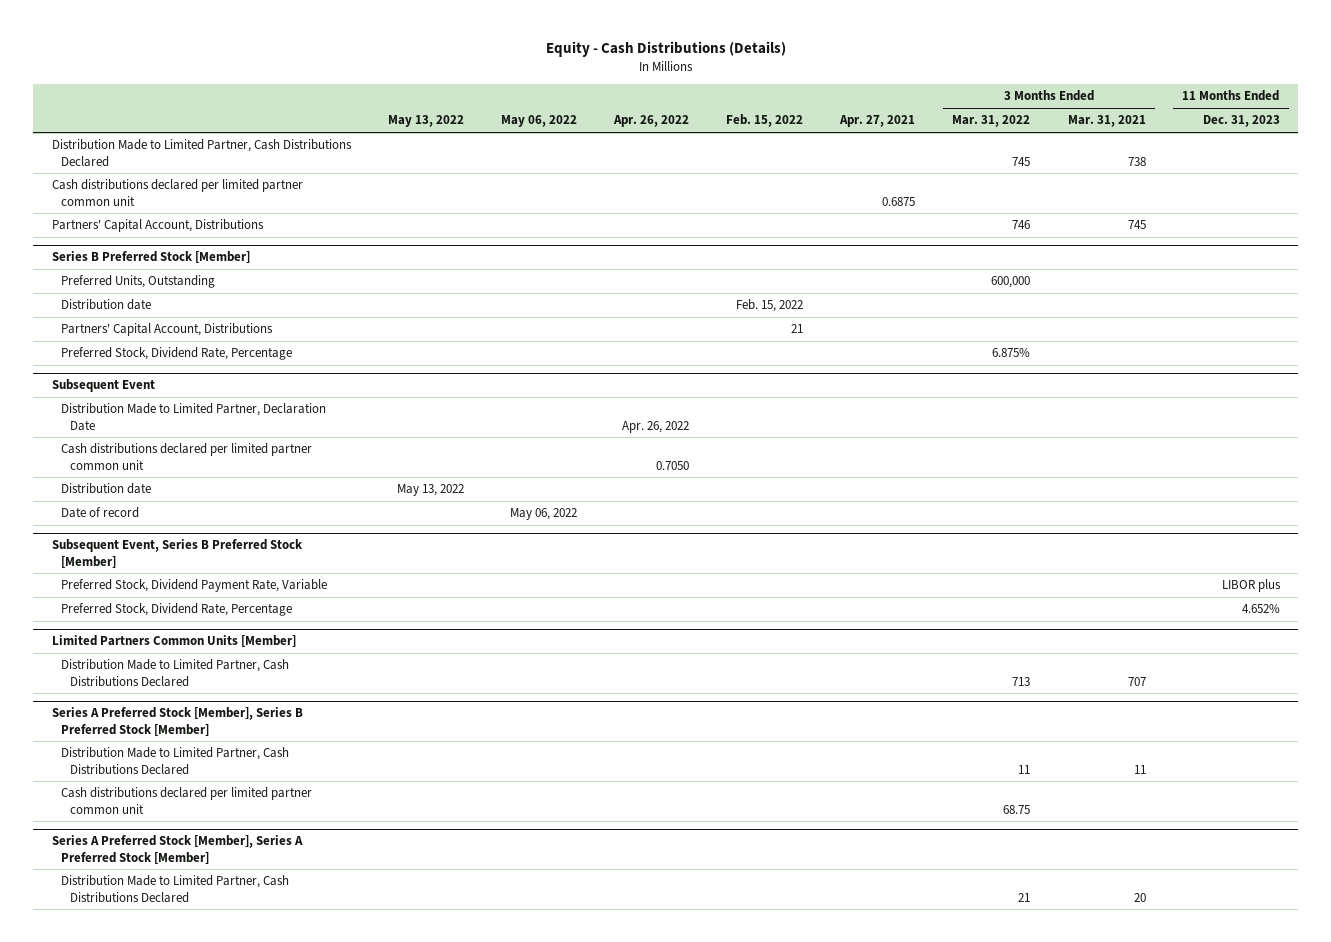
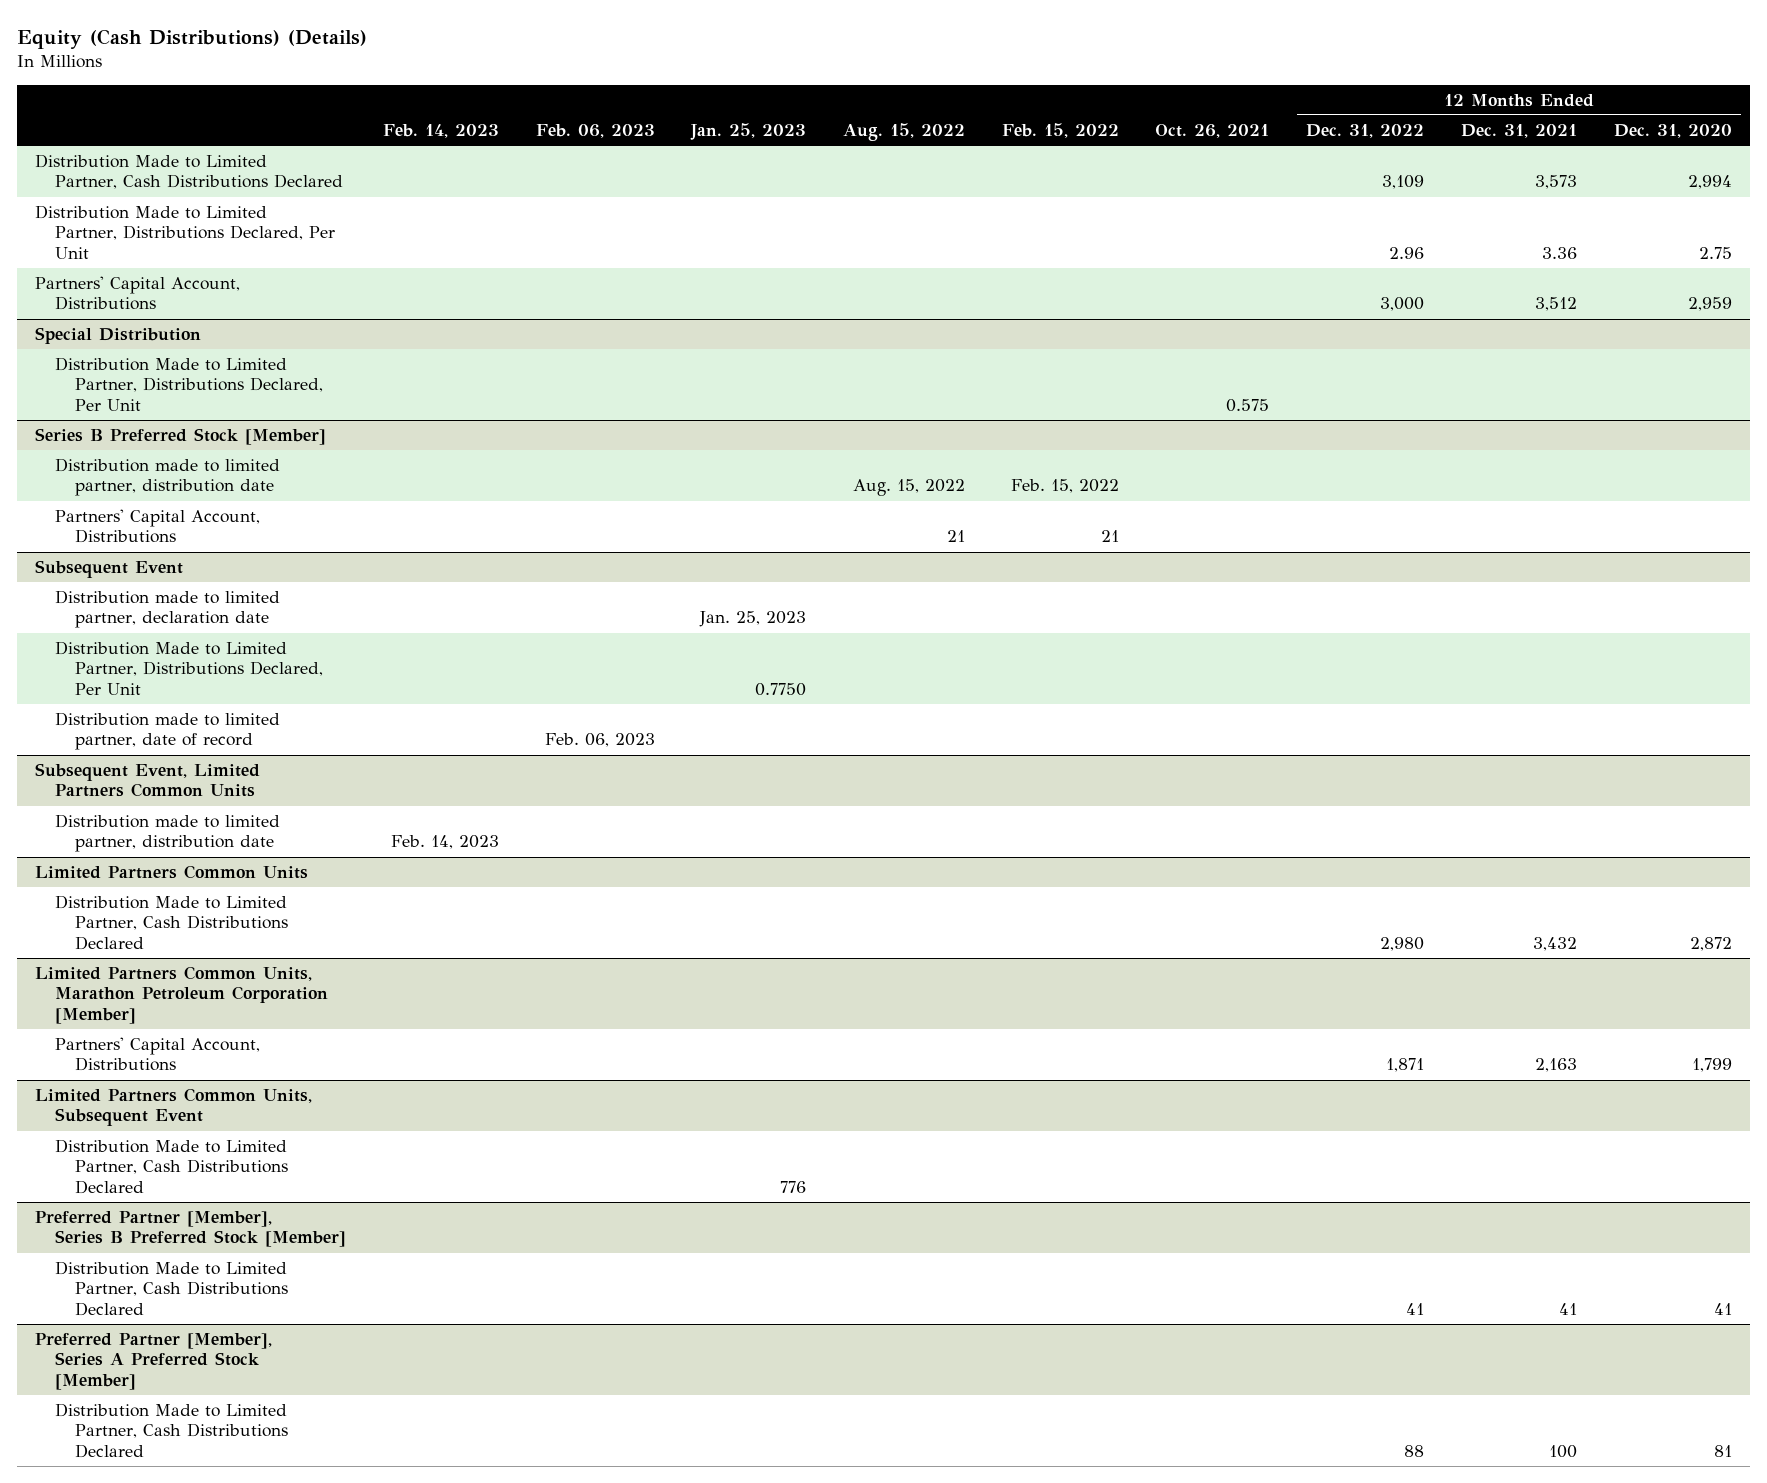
- Equity - Cash Distributions (Details)
+ Equity (Cash Distributions) (Details)
- | May 13, 2022 | May 06, 2022 | Apr. 26, 2022 | Feb. 15, 2022 | Apr. 27, 2021 | 3 Months Ended Mar. 31, 2022 | 3 Months Ended Mar. 31, 2021 | 11 Months Ended Dec. 31, 2023
+ | Feb. 14, 2023 | Feb. 06, 2023 | Jan. 25, 2023 | Aug. 15, 2022 | Feb. 15, 2022 | Oct. 26, 2021 | 12 Months Ended Dec. 31, 2022 | 12 Months Ended Dec. 31, 2021 | 12 Months Ended Dec. 31, 2020
- Cash distributions declared per limited partner common unit | | | | | 0.6875 | | |
+ Distribution Made to Limited Partner, Distributions Declared, Per Unit | | | | | | | 2.96 | 3.36 | 2.75
+ Special Distribution
+ Distribution Made to Limited Partner, Distributions Declared, Per Unit | | | | | | 0.575 | | |
@ Series B Preferred Stock [Member]
- Preferred Units, Outstanding | | | | | | 600,000 | |
- Distribution date | | | | Feb. 15, 2022 | | | |
+ Distribution made to limited partner, distribution date | | | | Aug. 15, 2022 | Feb. 15, 2022 | | | |
- Preferred Stock, Dividend Rate, Percentage | | | | | | 6.875% | |
@ Subsequent Event
- Distribution Made to Limited Partner, Declaration Date | | | Apr. 26, 2022 | | | | |
- Cash distributions declared per limited partner common unit | | | 0.7050 | | | | |
- Distribution date | May 13, 2022 | | | | | | |
- Date of record | | May 06, 2022 | | | | | |
- Subsequent Event, Series B Preferred Stock [Member]
- Preferred Stock, Dividend Payment Rate, Variable | | | | | | | | LIBOR plus
- Preferred Stock, Dividend Rate, Percentage | | | | | | | | 4.652%
- Limited Partners Common Units [Member]
@ Subsequent Event
+ Distribution made to limited partner, declaration date | | | Jan. 25, 2023 | | | | | |
+ Distribution Made to Limited Partner, Distributions Declared, Per Unit | | | 0.7750 | | | | | |
+ Distribution made to limited partner, date of record | | Feb. 06, 2023 | | | | | | |
+ Subsequent Event, Limited Partners Common Units
+ Distribution made to limited partner, distribution date | Feb. 14, 2023 | | | | | | | |
+ Limited Partners Common Units
- Series A Preferred Stock [Member], Series B Preferred Stock [Member]
+ Limited Partners Common Units, Marathon Petroleum Corporation [Member]
+ Partners' Capital Account, Distributions | | | | | | | 1,871 | 2,163 | 1,799
+ Limited Partners Common Units, Subsequent Event
+ Distribution Made to Limited Partner, Cash Distributions Declared | | | 776 | | | | | |
+ Preferred Partner [Member], Series B Preferred Stock [Member]
- Cash distributions declared per limited partner common unit | | | | | | 68.75 | |
- Series A Preferred Stock [Member], Series A Preferred Stock [Member]
+ Preferred Partner [Member], Series A Preferred Stock [Member]

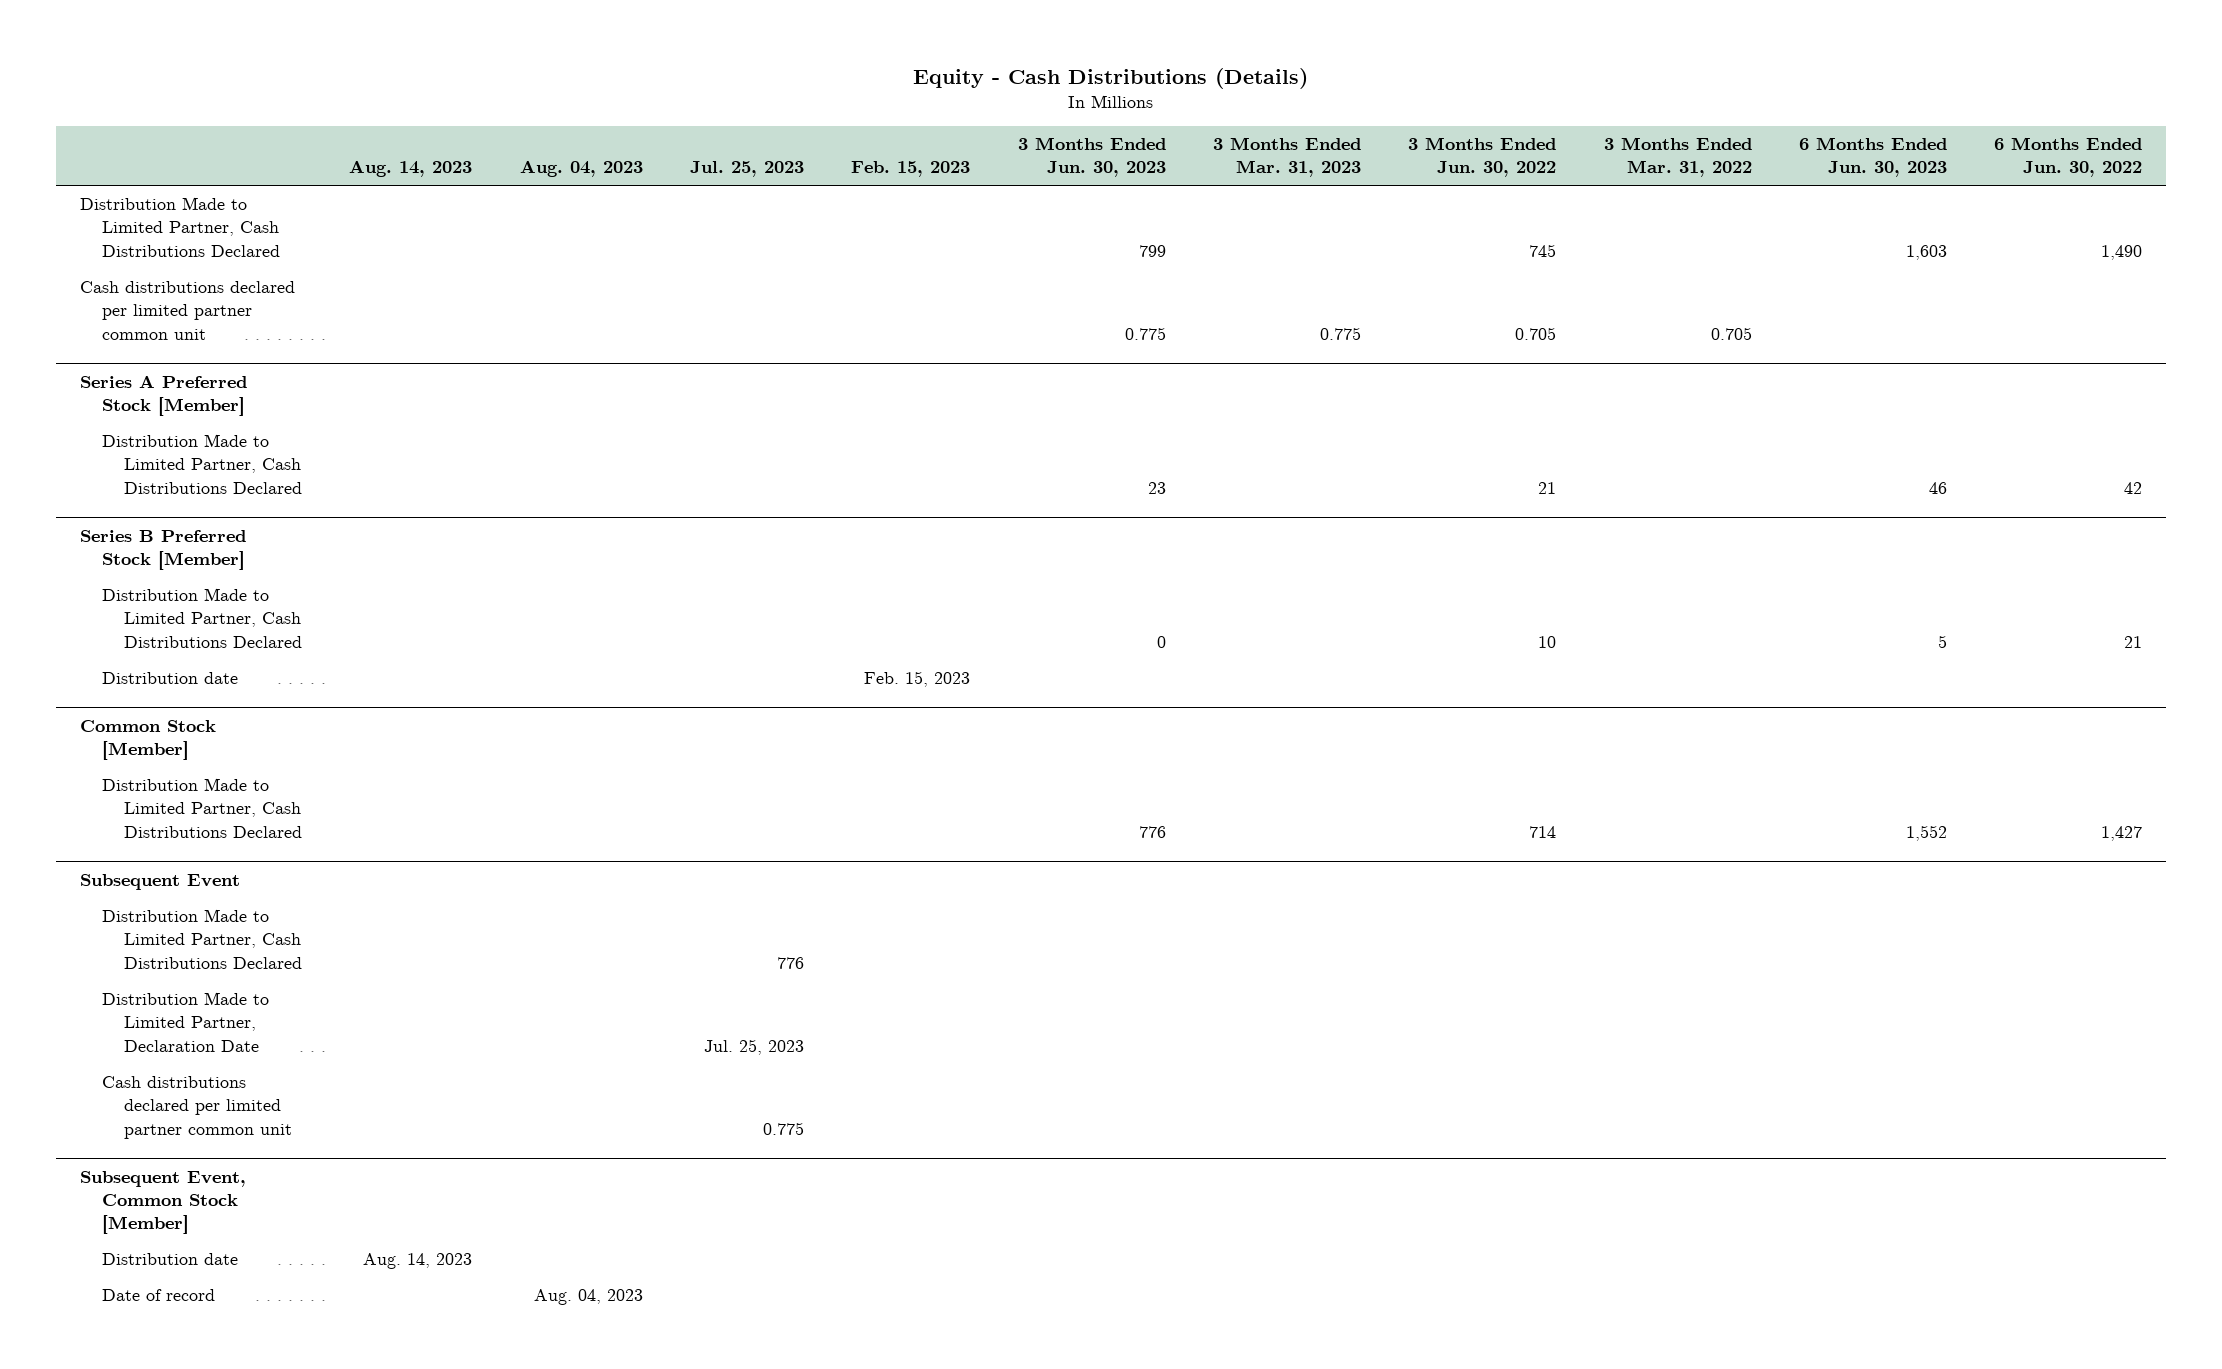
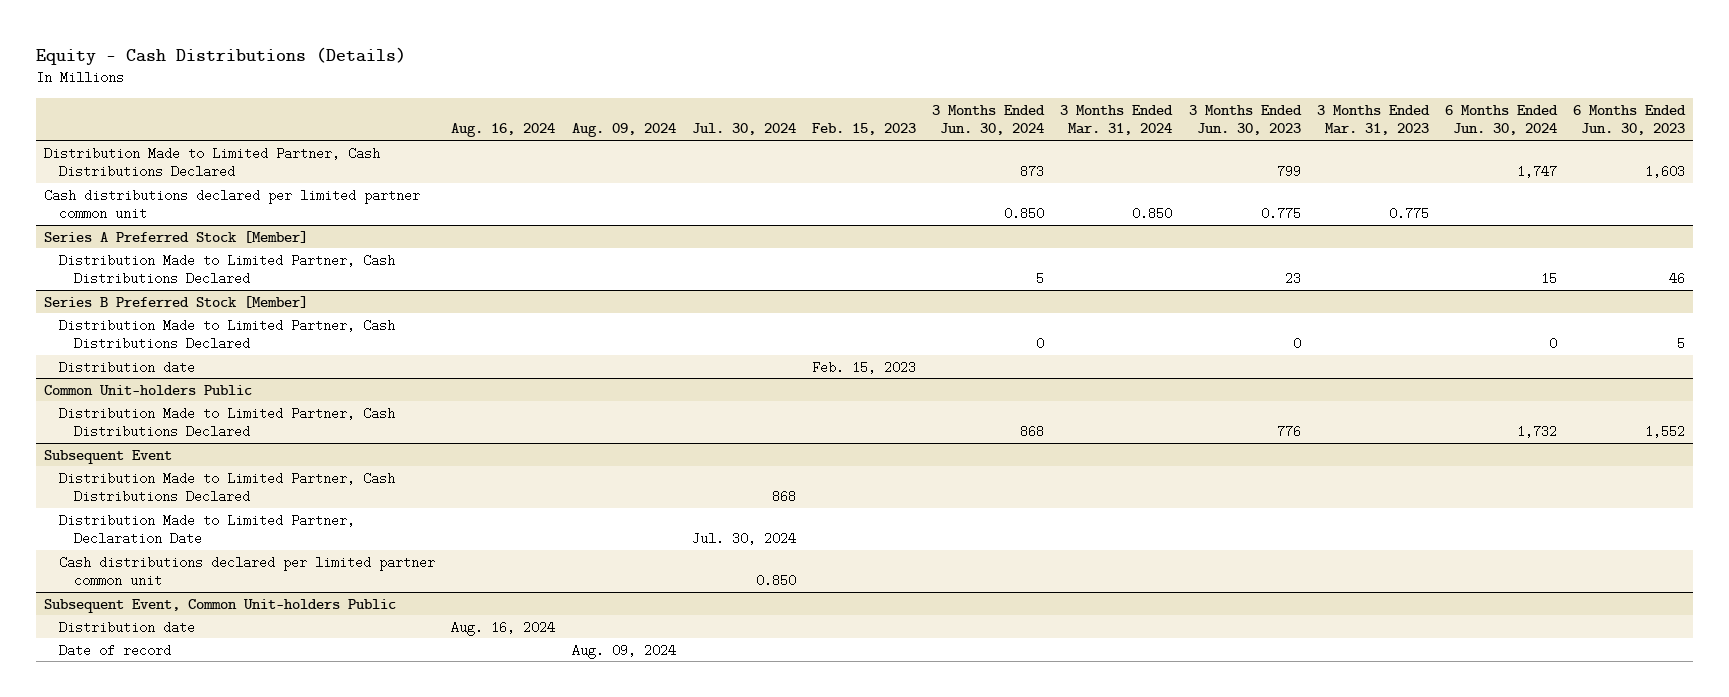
- | Aug. 14, 2023 | Aug. 04, 2023 | Jul. 25, 2023 | Feb. 15, 2023 | 3 Months Ended Jun. 30, 2023 | 3 Months Ended Mar. 31, 2023 | 3 Months Ended Jun. 30, 2022 | 3 Months Ended Mar. 31, 2022 | 6 Months Ended Jun. 30, 2023 | 6 Months Ended Jun. 30, 2022
+ | Aug. 16, 2024 | Aug. 09, 2024 | Jul. 30, 2024 | Feb. 15, 2023 | 3 Months Ended Jun. 30, 2024 | 3 Months Ended Mar. 31, 2024 | 3 Months Ended Jun. 30, 2023 | 3 Months Ended Mar. 31, 2023 | 6 Months Ended Jun. 30, 2024 | 6 Months Ended Jun. 30, 2023
- Common Stock [Member]
+ Common Unit-holders Public
- Subsequent Event, Common Stock [Member]
- Distribution date | Aug. 14, 2023 | | | | | | | | |
- Date of record | | Aug. 04, 2023 | | | | | | | |
+ Subsequent Event, Common Unit-holders Public
+ Distribution date | Aug. 16, 2024 | | | | | | | | |
+ Date of record | | Aug. 09, 2024 | | | | | | | |

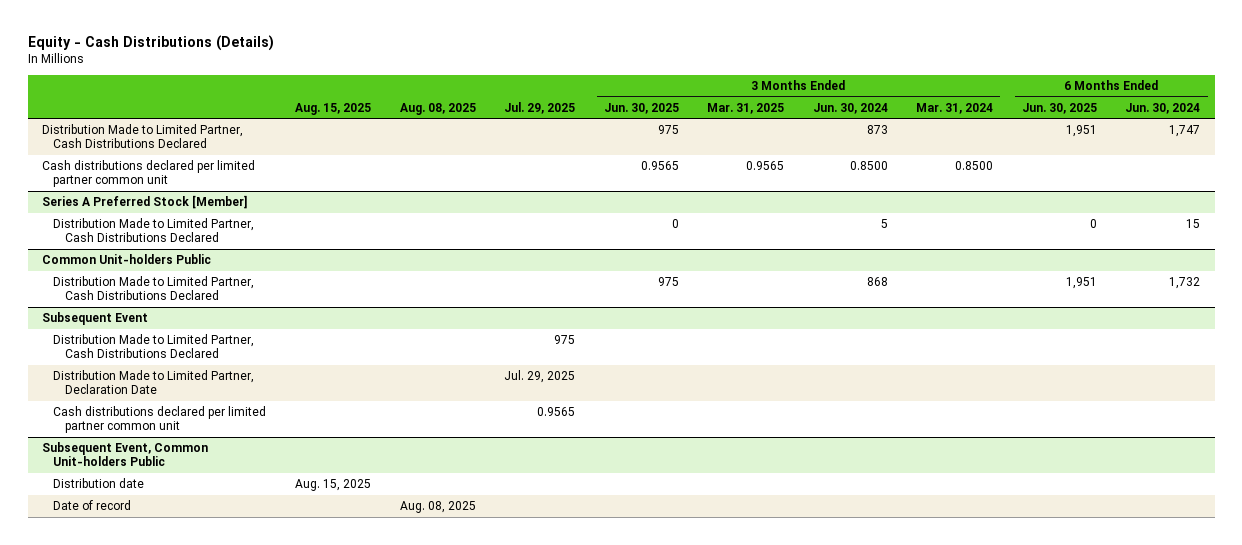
- | Aug. 16, 2024 | Aug. 09, 2024 | Jul. 30, 2024 | Feb. 15, 2023 | 3 Months Ended Jun. 30, 2024 | 3 Months Ended Mar. 31, 2024 | 3 Months Ended Jun. 30, 2023 | 3 Months Ended Mar. 31, 2023 | 6 Months Ended Jun. 30, 2024 | 6 Months Ended Jun. 30, 2023
+ | Aug. 15, 2025 | Aug. 08, 2025 | Jul. 29, 2025 | 3 Months Ended Jun. 30, 2025 | 3 Months Ended Mar. 31, 2025 | 3 Months Ended Jun. 30, 2024 | 3 Months Ended Mar. 31, 2024 | 6 Months Ended Jun. 30, 2025 | 6 Months Ended Jun. 30, 2024
- Cash distributions declared per limited partner common unit | | | | | 0.850 | 0.850 | 0.775 | 0.775 | |
+ Cash distributions declared per limited partner common unit | | | | 0.9565 | 0.9565 | 0.8500 | 0.8500 | |
- Series B Preferred Stock [Member]
- Distribution Made to Limited Partner, Cash Distributions Declared | | | | | 0 | | 0 | | 0 | 5
- Distribution date | | | | Feb. 15, 2023 | | | | | |

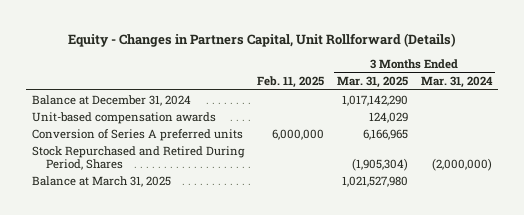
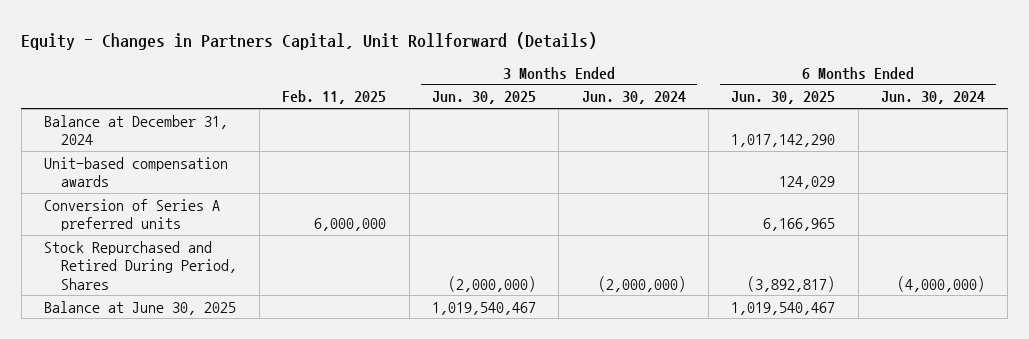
- | Feb. 11, 2025 | 3 Months Ended Mar. 31, 2025 | 3 Months Ended Mar. 31, 2024
+ | Feb. 11, 2025 | 3 Months Ended Jun. 30, 2025 | 3 Months Ended Jun. 30, 2024 | 6 Months Ended Jun. 30, 2025 | 6 Months Ended Jun. 30, 2024
- Balance at March 31, 2025 | | 1,021,527,980 |
+ Balance at June 30, 2025 | | 1,019,540,467 | | 1,019,540,467 |

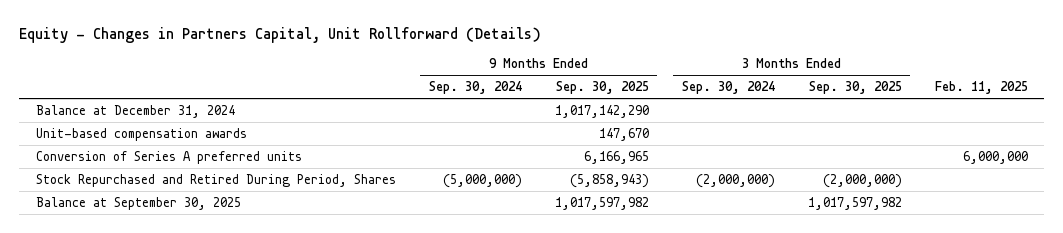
- | Feb. 11, 2025 | 3 Months Ended Jun. 30, 2025 | 3 Months Ended Jun. 30, 2024 | 6 Months Ended Jun. 30, 2025 | 6 Months Ended Jun. 30, 2024
+ | 9 Months Ended Sep. 30, 2024 | 9 Months Ended Sep. 30, 2025 | 3 Months Ended Sep. 30, 2024 | 3 Months Ended Sep. 30, 2025 | Feb. 11, 2025
- Balance at June 30, 2025 | | 1,019,540,467 | | 1,019,540,467 |
+ Balance at September 30, 2025 | | 1,017,597,982 | | 1,017,597,982 |

